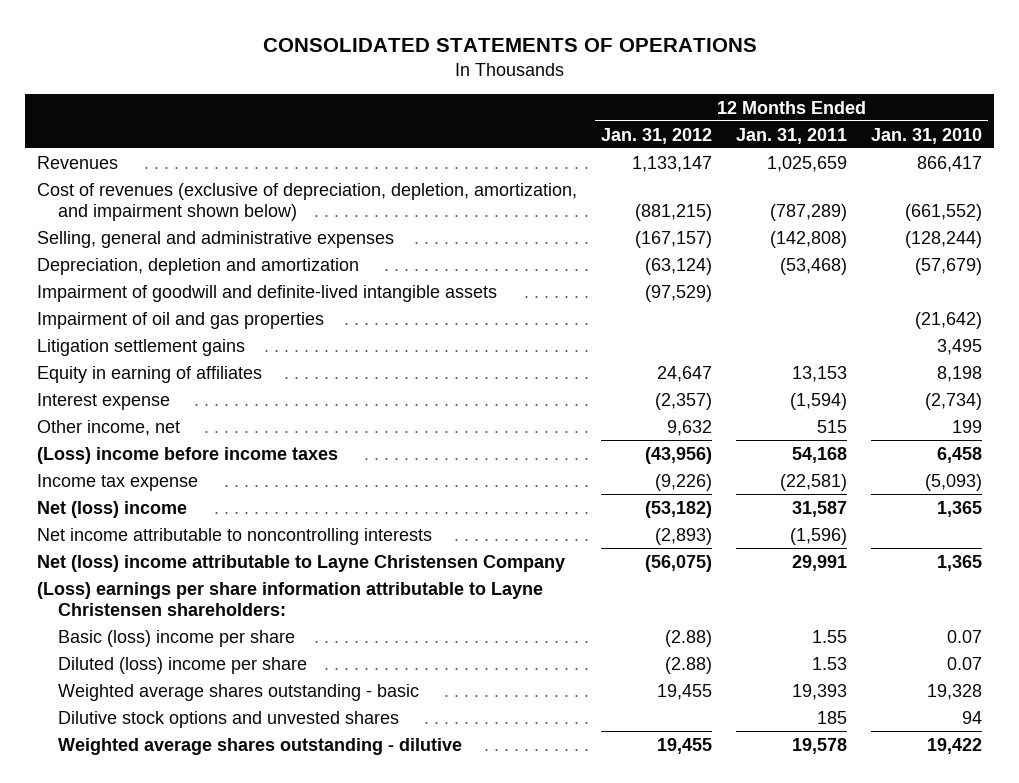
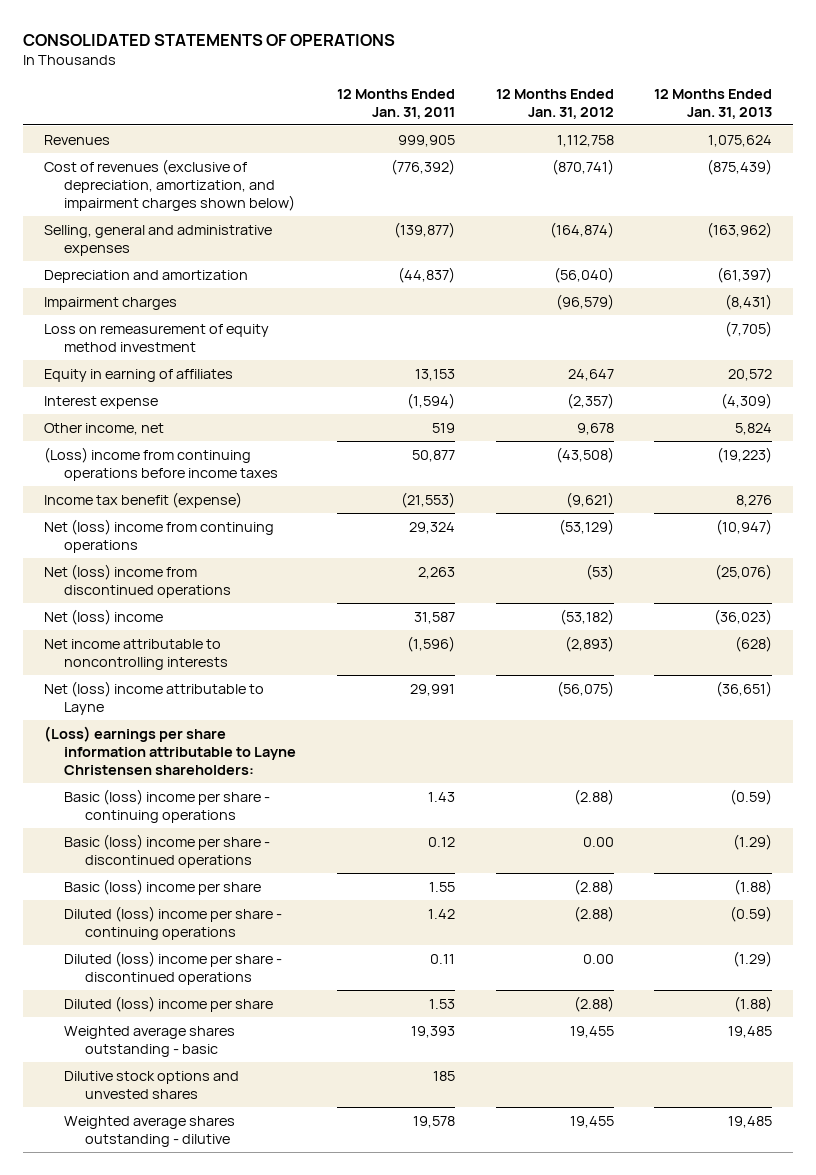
- | 12 Months Ended Jan. 31, 2012 | 12 Months Ended Jan. 31, 2011 | 12 Months Ended Jan. 31, 2010
+ | 12 Months Ended Jan. 31, 2011 | 12 Months Ended Jan. 31, 2012 | 12 Months Ended Jan. 31, 2013
- Revenues | 1,133,147 | 1,025,659 | 866,417
- Cost of revenues (exclusive of depreciation, depletion, amortization, and impairment shown below) | (881,215) | (787,289) | (661,552)
- Selling, general and administrative expenses | (167,157) | (142,808) | (128,244)
- Depreciation, depletion and amortization | (63,124) | (53,468) | (57,679)
- Impairment of goodwill and definite-lived intangible assets | (97,529) | |
- Impairment of oil and gas properties | | | (21,642)
- Litigation settlement gains | | | 3,495
+ Revenues | 999,905 | 1,112,758 | 1,075,624
+ Cost of revenues (exclusive of depreciation, amortization, and impairment charges shown below) | (776,392) | (870,741) | (875,439)
+ Selling, general and administrative expenses | (139,877) | (164,874) | (163,962)
+ Depreciation and amortization | (44,837) | (56,040) | (61,397)
+ Impairment charges | | (96,579) | (8,431)
+ Loss on remeasurement of equity method investment | | | (7,705)
- Other income, net | 9,632 | 515 | 199
- (Loss) income before income taxes | (43,956) | 54,168 | 6,458
- Income tax expense | (9,226) | (22,581) | (5,093)
+ Other income, net | 519 | 9,678 | 5,824
+ (Loss) income from continuing operations before income taxes | 50,877 | (43,508) | (19,223)
+ Income tax benefit (expense) | (21,553) | (9,621) | 8,276
+ Net (loss) income from continuing operations | 29,324 | (53,129) | (10,947)
+ Net (loss) income from discontinued operations | 2,263 | (53) | (25,076)
- Net (loss) income attributable to Layne Christensen Company | (56,075) | 29,991 | 1,365
+ Net (loss) income attributable to Layne | 29,991 | (56,075) | (36,651)
+ Basic (loss) income per share - continuing operations | 1.43 | (2.88) | (0.59)
+ Basic (loss) income per share - discontinued operations | 0.12 | 0.00 | (1.29)
+ Diluted (loss) income per share - continuing operations | 1.42 | (2.88) | (0.59)
+ Diluted (loss) income per share - discontinued operations | 0.11 | 0.00 | (1.29)

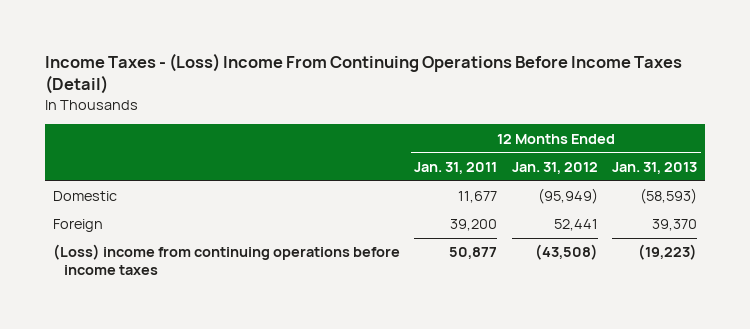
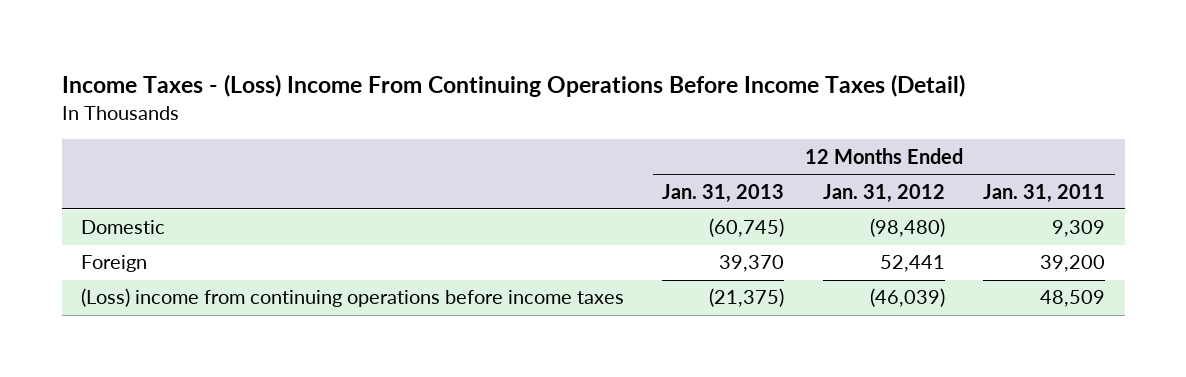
- | 12 Months Ended Jan. 31, 2011 | 12 Months Ended Jan. 31, 2012 | 12 Months Ended Jan. 31, 2013
+ | 12 Months Ended Jan. 31, 2013 | 12 Months Ended Jan. 31, 2012 | 12 Months Ended Jan. 31, 2011
- Domestic | 11,677 | (95,949) | (58,593)
+ Domestic | (60,745) | (98,480) | 9,309
- (Loss) income from continuing operations before income taxes | 50,877 | (43,508) | (19,223)
+ (Loss) income from continuing operations before income taxes | (21,375) | (46,039) | 48,509

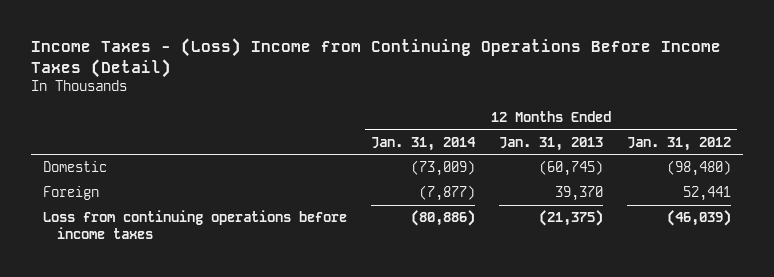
- Income Taxes - (Loss) Income From Continuing Operations Before Income Taxes (Detail)
+ Income Taxes - (Loss) Income from Continuing Operations Before Income Taxes (Detail)
- | 12 Months Ended Jan. 31, 2013 | 12 Months Ended Jan. 31, 2012 | 12 Months Ended Jan. 31, 2011
+ | 12 Months Ended Jan. 31, 2014 | 12 Months Ended Jan. 31, 2013 | 12 Months Ended Jan. 31, 2012
- (Loss) income from continuing operations before income taxes | (21,375) | (46,039) | 48,509
+ Loss from continuing operations before income taxes | (80,886) | (21,375) | (46,039)

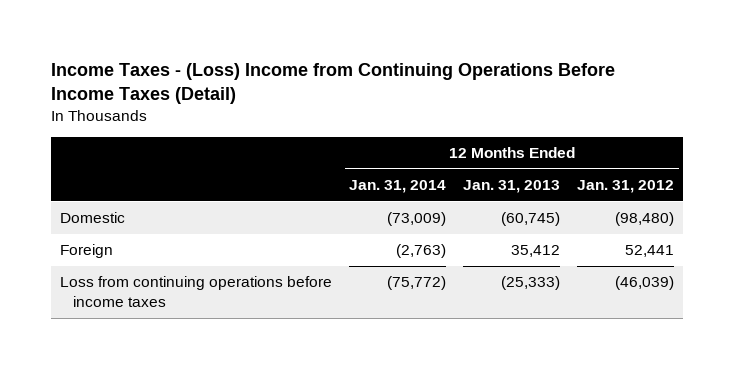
- Foreign | (7,877) | 39,370 | 52,441
- Loss from continuing operations before income taxes | (80,886) | (21,375) | (46,039)
+ Foreign | (2,763) | 35,412 | 52,441
+ Loss from continuing operations before income taxes | (75,772) | (25,333) | (46,039)

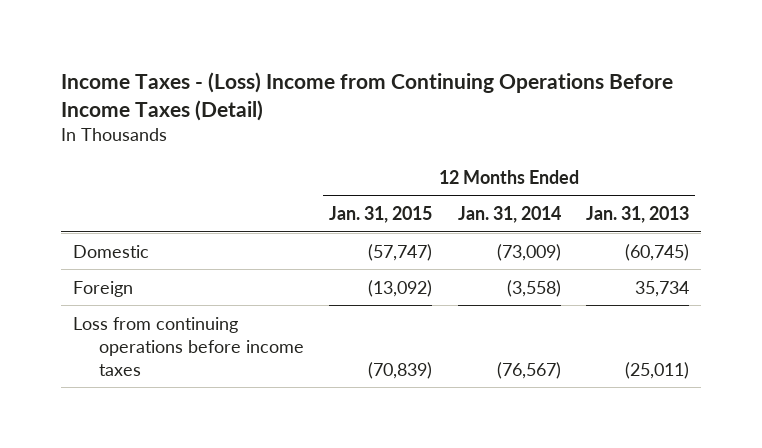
- | 12 Months Ended Jan. 31, 2014 | 12 Months Ended Jan. 31, 2013 | 12 Months Ended Jan. 31, 2012
+ | 12 Months Ended Jan. 31, 2015 | 12 Months Ended Jan. 31, 2014 | 12 Months Ended Jan. 31, 2013
- Foreign | (2,763) | 35,412 | 52,441
- Loss from continuing operations before income taxes | (75,772) | (25,333) | (46,039)
+ Foreign | (13,092) | (3,558) | 35,734
+ Loss from continuing operations before income taxes | (70,839) | (76,567) | (25,011)

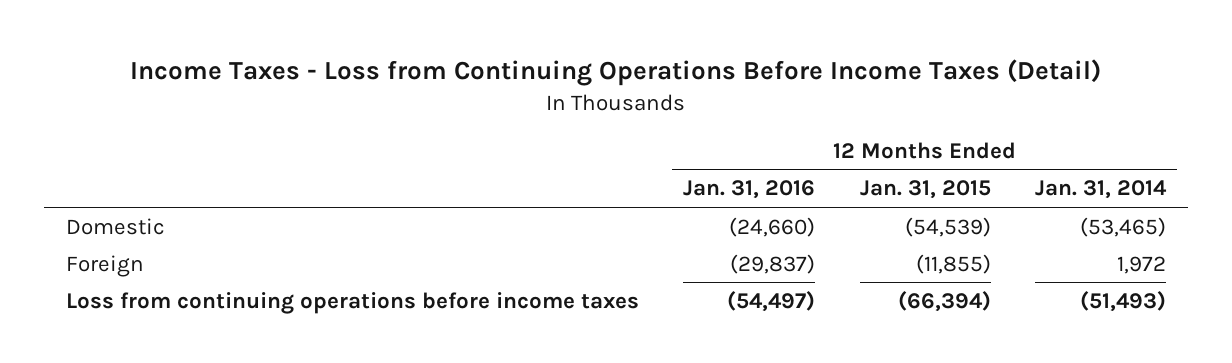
- Income Taxes - (Loss) Income from Continuing Operations Before Income Taxes (Detail)
+ Income Taxes - Loss from Continuing Operations Before Income Taxes (Detail)
- | 12 Months Ended Jan. 31, 2015 | 12 Months Ended Jan. 31, 2014 | 12 Months Ended Jan. 31, 2013
+ | 12 Months Ended Jan. 31, 2016 | 12 Months Ended Jan. 31, 2015 | 12 Months Ended Jan. 31, 2014
- Domestic | (57,747) | (73,009) | (60,745)
- Foreign | (13,092) | (3,558) | 35,734
- Loss from continuing operations before income taxes | (70,839) | (76,567) | (25,011)
+ Domestic | (24,660) | (54,539) | (53,465)
+ Foreign | (29,837) | (11,855) | 1,972
+ Loss from continuing operations before income taxes | (54,497) | (66,394) | (51,493)

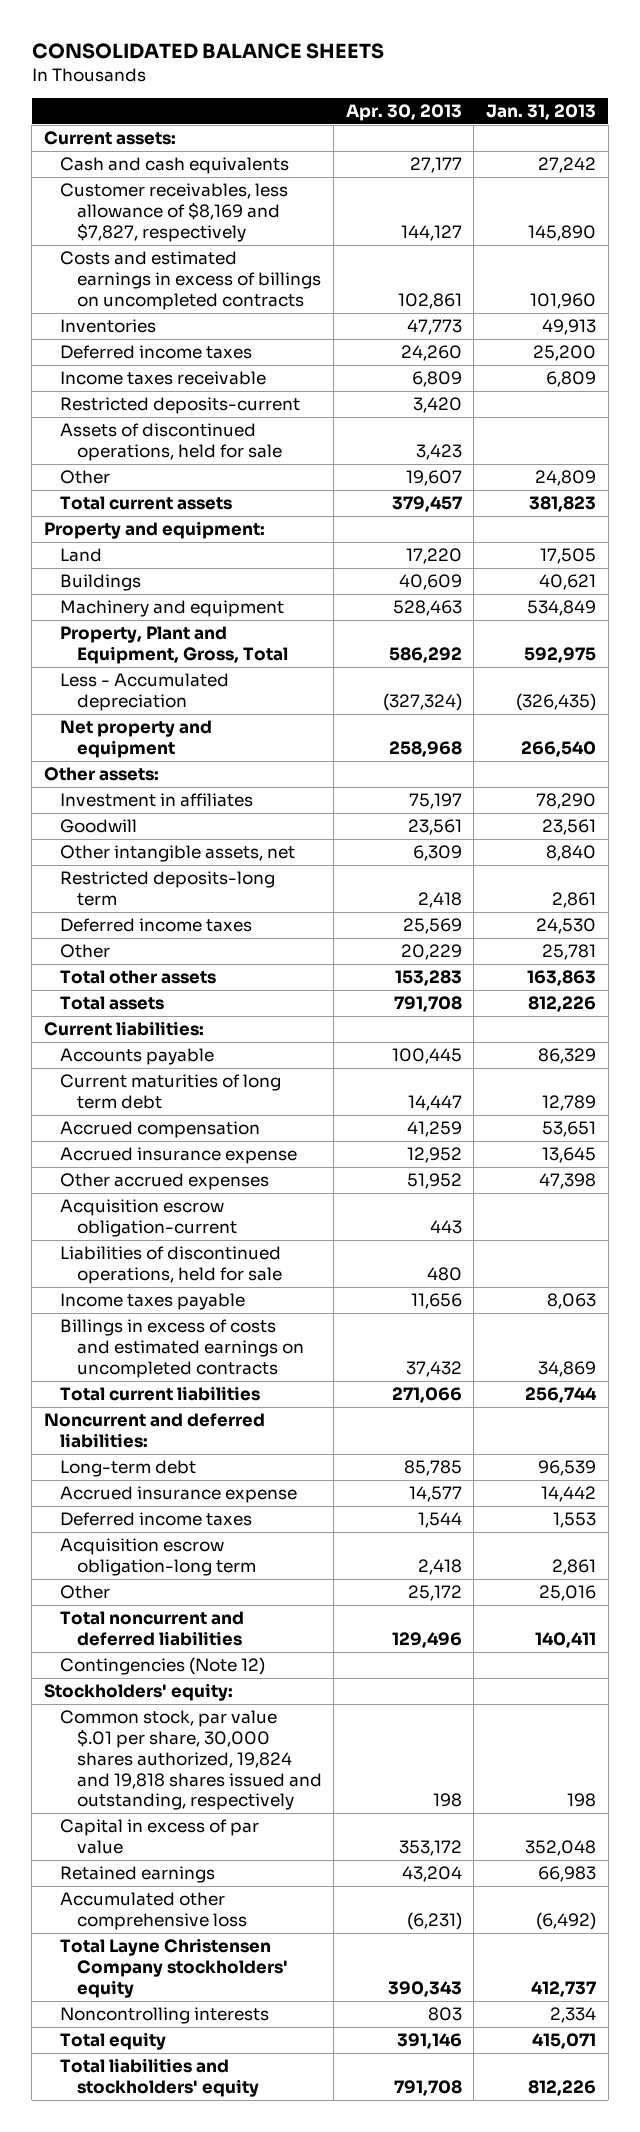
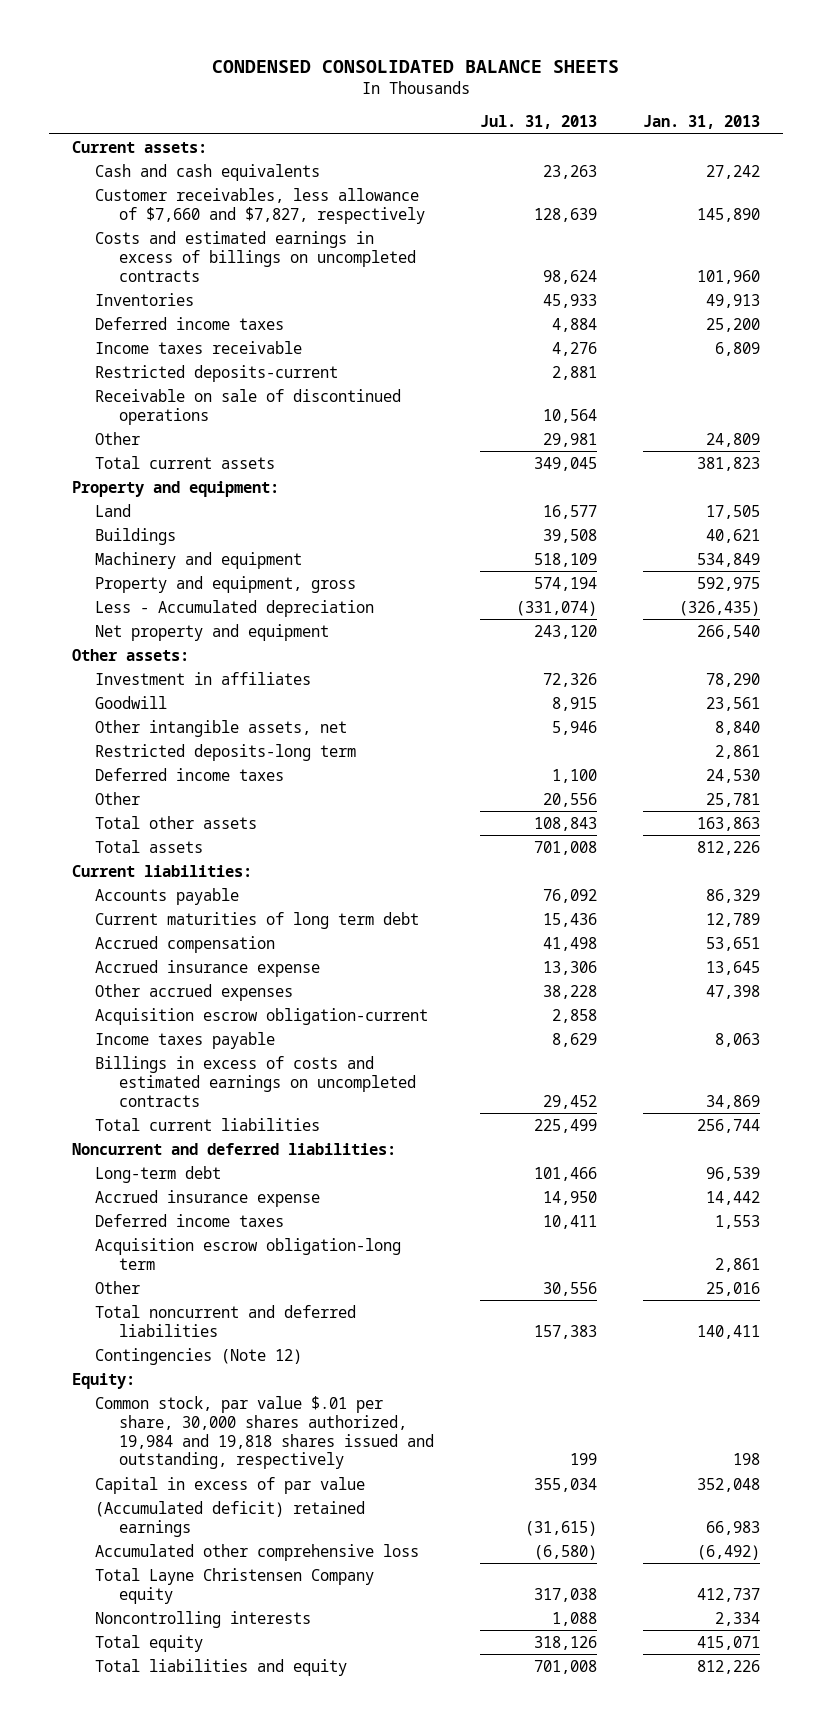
- CONSOLIDATED BALANCE SHEETS
+ CONDENSED CONSOLIDATED BALANCE SHEETS
- | Apr. 30, 2013 | Jan. 31, 2013
+ | Jul. 31, 2013 | Jan. 31, 2013
- Customer receivables, less allowance of $8,169 and $7,827, respectively | 144,127 | 145,890
+ Customer receivables, less allowance of $7,660 and $7,827, respectively | 128,639 | 145,890
- Assets of discontinued operations, held for sale | 3,423 |
+ Receivable on sale of discontinued operations | 10,564 |
- Property, Plant and Equipment, Gross, Total | 586,292 | 592,975
+ Property and equipment, gross | 574,194 | 592,975
- Liabilities of discontinued operations, held for sale | 480 |
- Stockholders' equity:
- Common stock, par value $.01 per share, 30,000 shares authorized, 19,824 and 19,818 shares issued and outstanding, respectively | 198 | 198
+ Equity:
+ Common stock, par value $.01 per share, 30,000 shares authorized, 19,984 and 19,818 shares issued and outstanding, respectively | 199 | 198
- Retained earnings | 43,204 | 66,983
+ (Accumulated deficit) retained earnings | (31,615) | 66,983
- Total Layne Christensen Company stockholders' equity | 390,343 | 412,737
+ Total Layne Christensen Company equity | 317,038 | 412,737
- Total liabilities and stockholders' equity | 791,708 | 812,226
+ Total liabilities and equity | 701,008 | 812,226

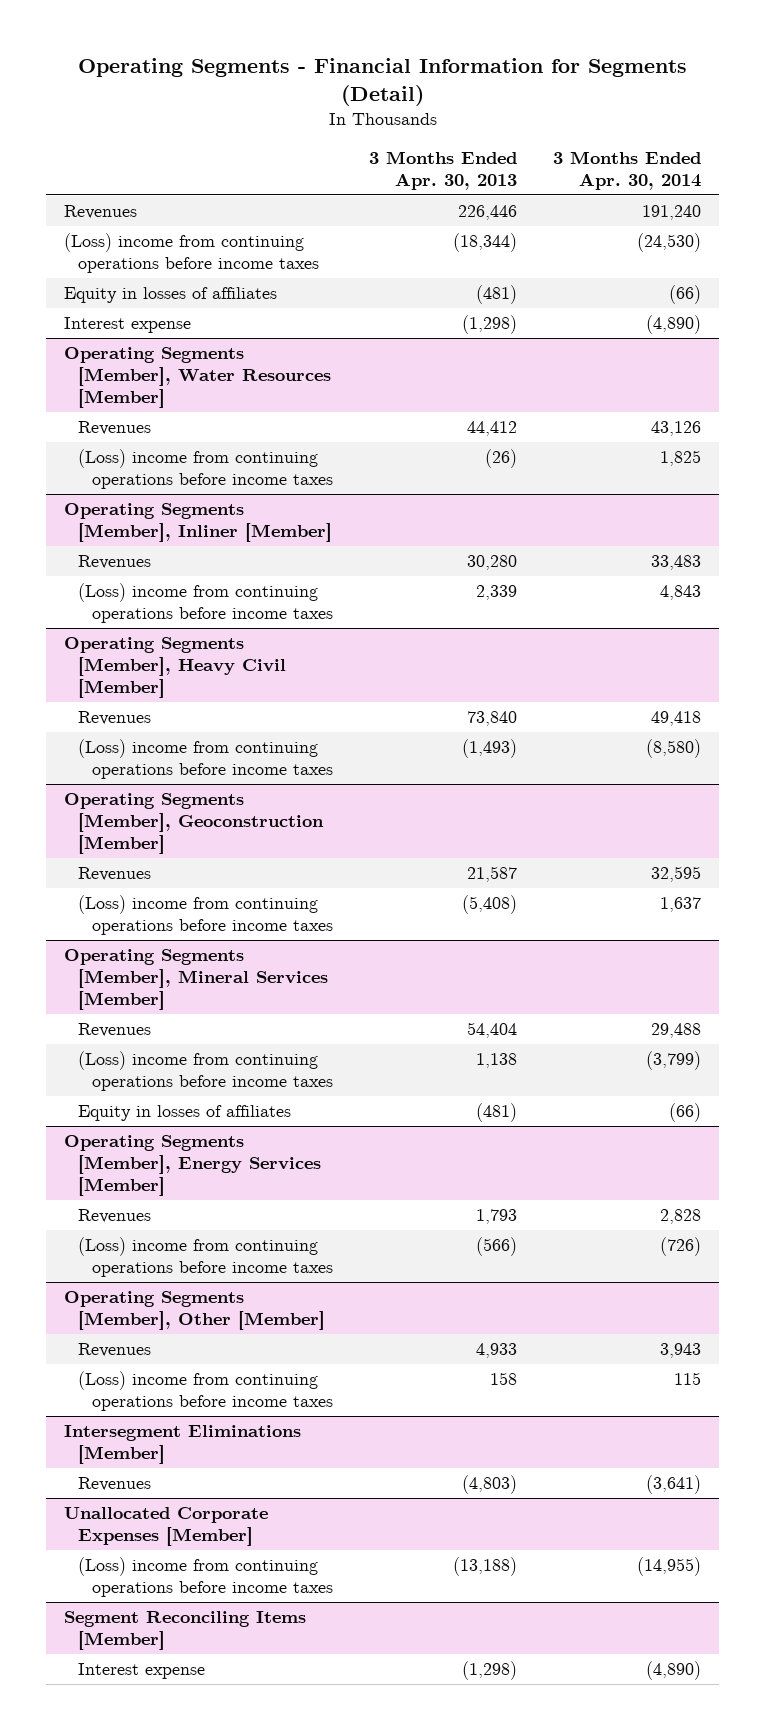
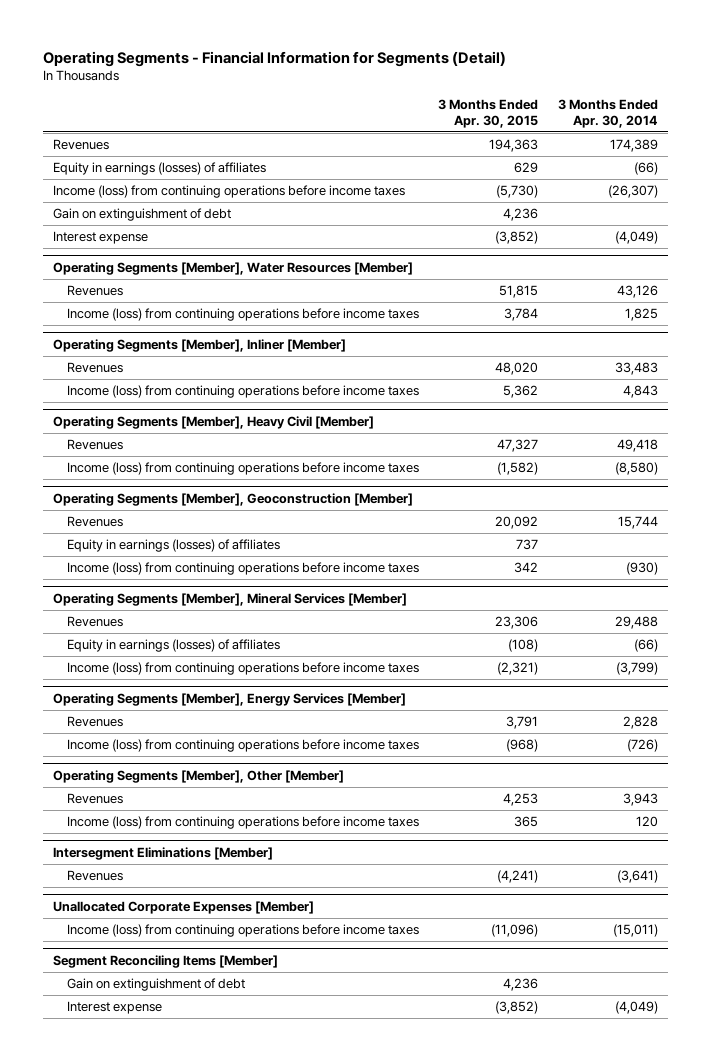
- | 3 Months Ended Apr. 30, 2013 | 3 Months Ended Apr. 30, 2014
+ | 3 Months Ended Apr. 30, 2015 | 3 Months Ended Apr. 30, 2014
- Revenues | 226,446 | 191,240
- (Loss) income from continuing operations before income taxes | (18,344) | (24,530)
- Equity in losses of affiliates | (481) | (66)
- Interest expense | (1,298) | (4,890)
+ Revenues | 194,363 | 174,389
+ Equity in earnings (losses) of affiliates | 629 | (66)
+ Income (loss) from continuing operations before income taxes | (5,730) | (26,307)
+ Gain on extinguishment of debt | 4,236 |
+ Interest expense | (3,852) | (4,049)
@ Operating Segments [Member], Water Resources [Member]
- (Loss) income from continuing operations before income taxes | (26) | 1,825
+ Income (loss) from continuing operations before income taxes | 3,784 | 1,825
@ Operating Segments [Member], Inliner [Member]
- (Loss) income from continuing operations before income taxes | 2,339 | 4,843
+ Income (loss) from continuing operations before income taxes | 5,362 | 4,843
@ Operating Segments [Member], Heavy Civil [Member]
- (Loss) income from continuing operations before income taxes | (1,493) | (8,580)
+ Income (loss) from continuing operations before income taxes | (1,582) | (8,580)
@ Operating Segments [Member], Geoconstruction [Member]
- Revenues | 21,587 | 32,595
- (Loss) income from continuing operations before income taxes | (5,408) | 1,637
+ Revenues | 20,092 | 15,744
+ Equity in earnings (losses) of affiliates | 737 |
+ Income (loss) from continuing operations before income taxes | 342 | (930)
@ Operating Segments [Member], Mineral Services [Member]
- (Loss) income from continuing operations before income taxes | 1,138 | (3,799)
- Equity in losses of affiliates | (481) | (66)
+ Equity in earnings (losses) of affiliates | (108) | (66)
+ Income (loss) from continuing operations before income taxes | (2,321) | (3,799)
@ Operating Segments [Member], Energy Services [Member]
- (Loss) income from continuing operations before income taxes | (566) | (726)
+ Income (loss) from continuing operations before income taxes | (968) | (726)
@ Operating Segments [Member], Other [Member]
- (Loss) income from continuing operations before income taxes | 158 | 115
+ Income (loss) from continuing operations before income taxes | 365 | 120
@ Unallocated Corporate Expenses [Member]
- (Loss) income from continuing operations before income taxes | (13,188) | (14,955)
+ Income (loss) from continuing operations before income taxes | (11,096) | (15,011)
@ Segment Reconciling Items [Member]
- Interest expense | (1,298) | (4,890)
+ Gain on extinguishment of debt | 4,236 |
+ Interest expense | (3,852) | (4,049)

